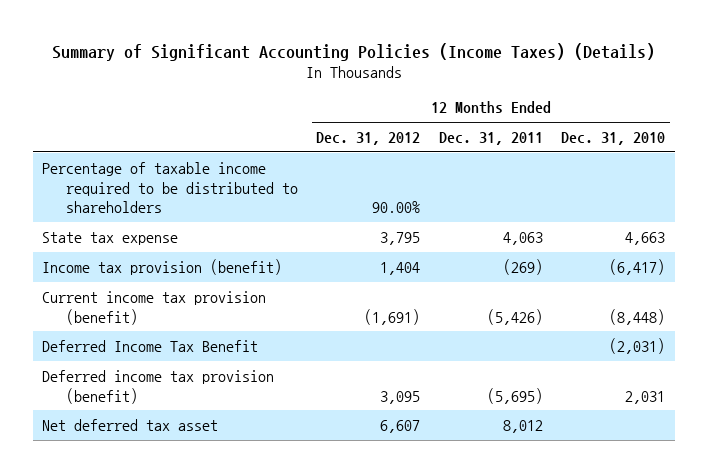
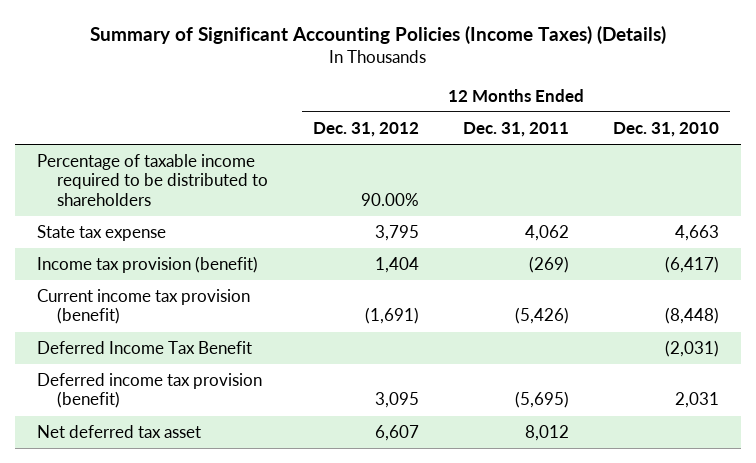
- State tax expense | 3,795 | 4,063 | 4,663
+ State tax expense | 3,795 | 4,062 | 4,663

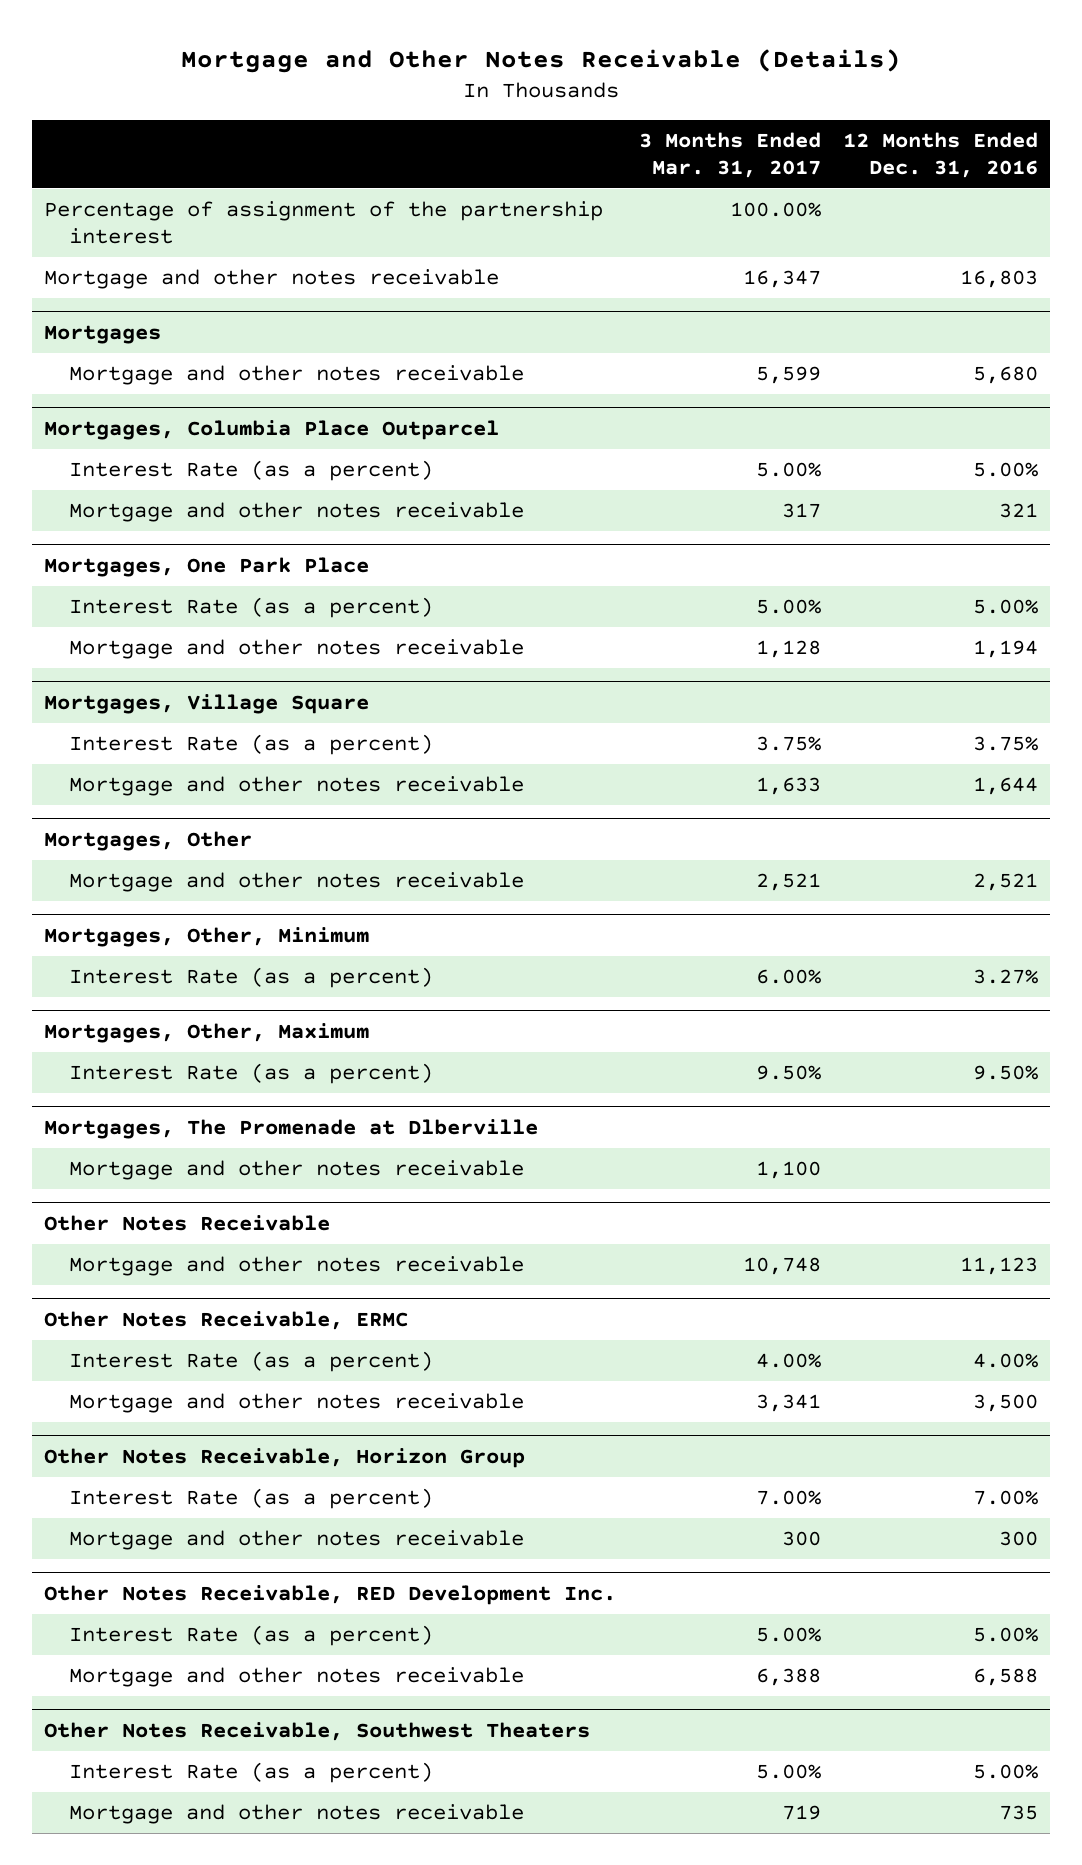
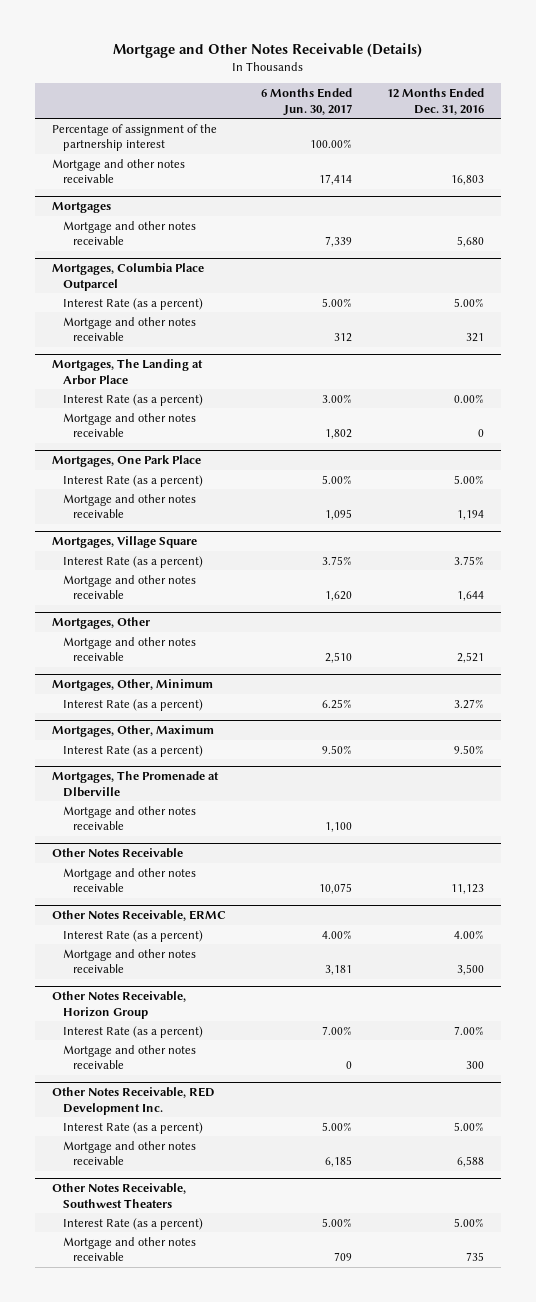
- | 3 Months Ended Mar. 31, 2017 | 12 Months Ended Dec. 31, 2016
+ | 6 Months Ended Jun. 30, 2017 | 12 Months Ended Dec. 31, 2016
+ Mortgages, The Landing at Arbor Place
+ Interest Rate (as a percent) | 3.00% | 0.00%
+ Mortgage and other notes receivable | 1,802 | 0

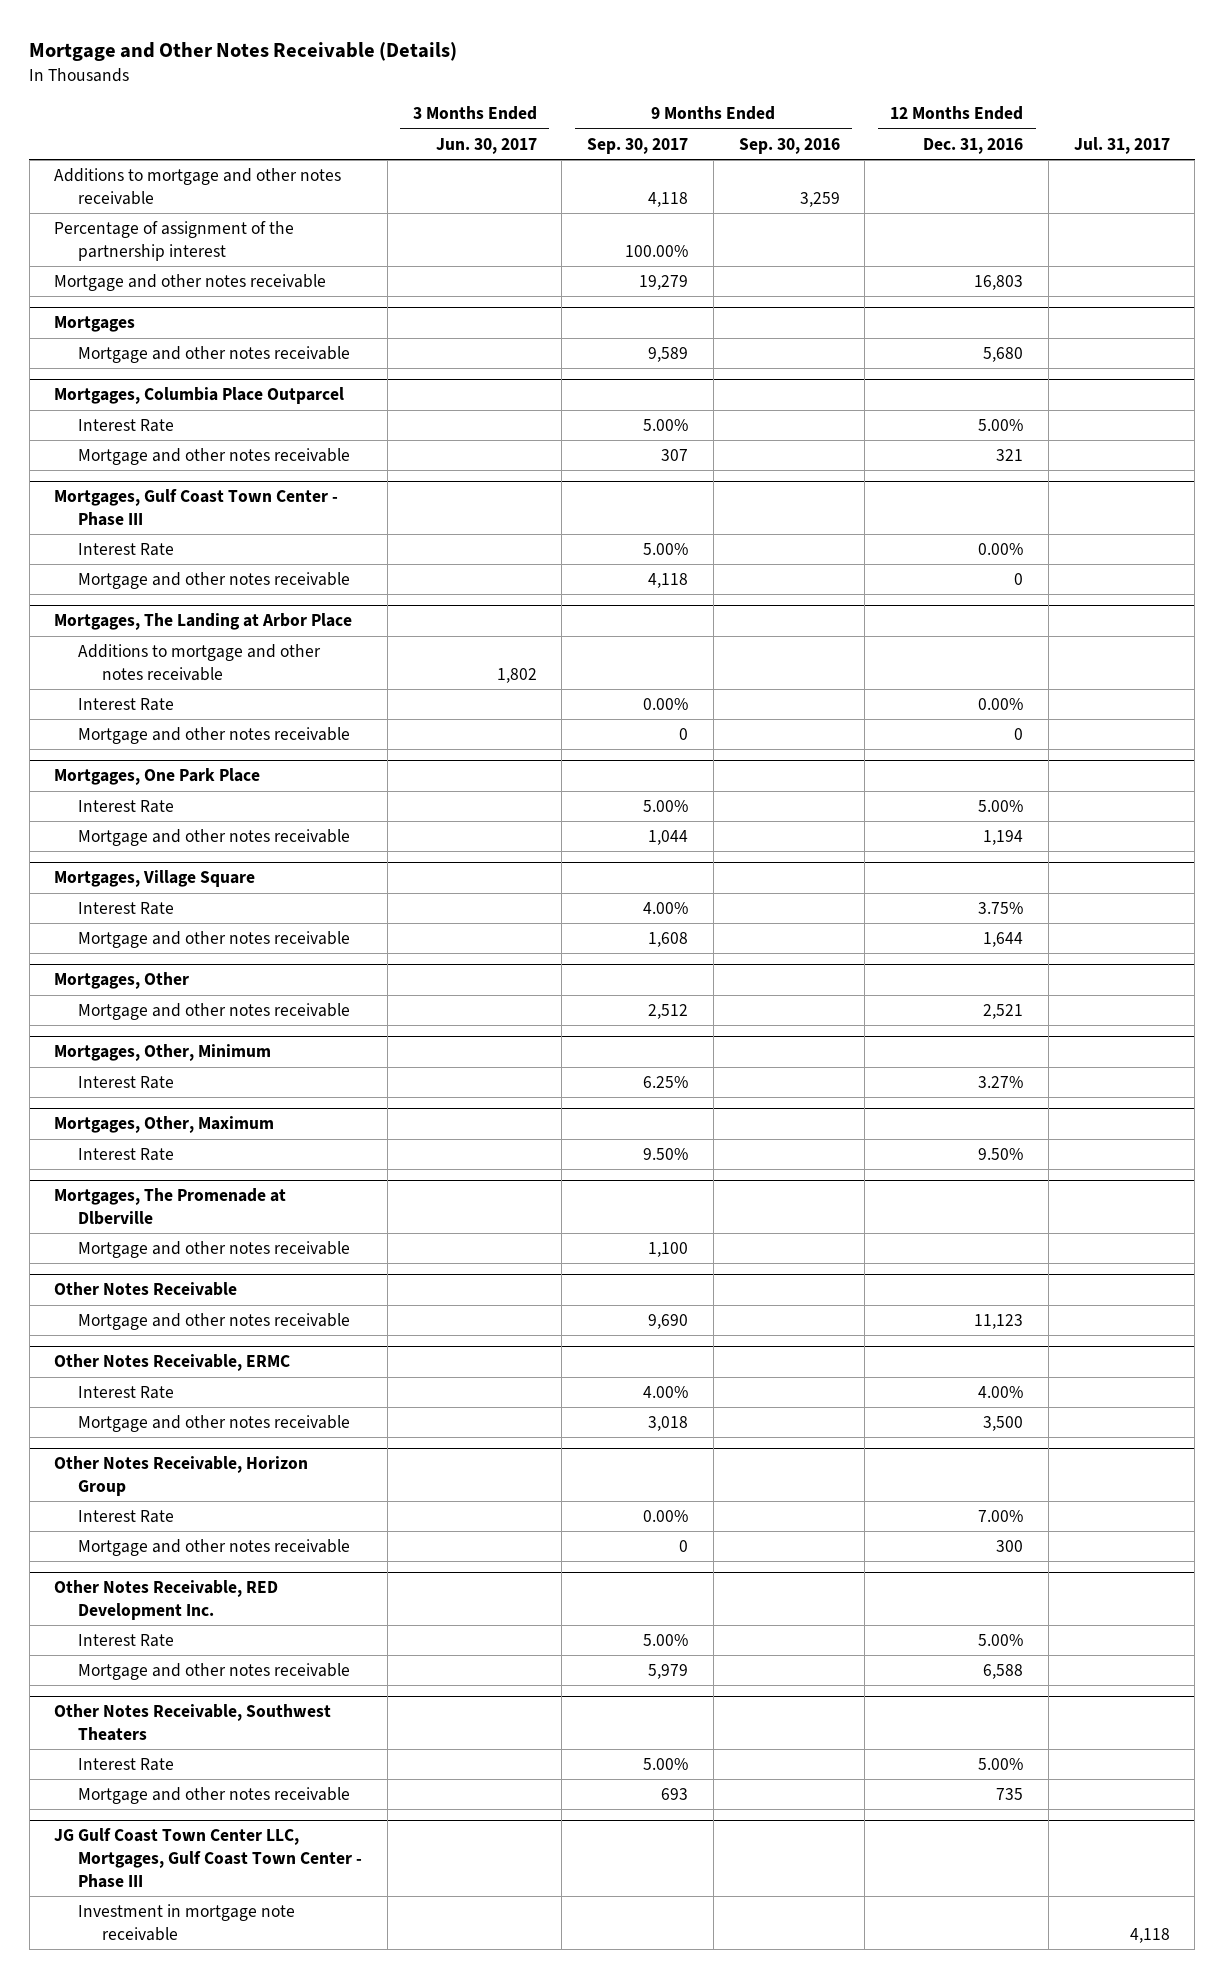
- | 6 Months Ended Jun. 30, 2017 | 12 Months Ended Dec. 31, 2016
+ | 3 Months Ended Jun. 30, 2017 | 9 Months Ended Sep. 30, 2017 | 9 Months Ended Sep. 30, 2016 | 12 Months Ended Dec. 31, 2016 | Jul. 31, 2017
+ Additions to mortgage and other notes receivable | | 4,118 | 3,259 | |
@ Mortgages, Columbia Place Outparcel
- Interest Rate (as a percent) | 5.00% | 5.00%
+ Interest Rate | | 5.00% | | 5.00% |
+ Mortgages, Gulf Coast Town Center - Phase III
+ Interest Rate | | 5.00% | | 0.00% |
+ Mortgage and other notes receivable | | 4,118 | | 0 |
@ Mortgages, The Landing at Arbor Place
- Interest Rate (as a percent) | 3.00% | 0.00%
+ Additions to mortgage and other notes receivable | 1,802 | | | |
+ Interest Rate | | 0.00% | | 0.00% |
@ Mortgages, One Park Place
- Interest Rate (as a percent) | 5.00% | 5.00%
+ Interest Rate | | 5.00% | | 5.00% |
@ Mortgages, Village Square
- Interest Rate (as a percent) | 3.75% | 3.75%
+ Interest Rate | | 4.00% | | 3.75% |
@ Mortgages, Other, Minimum
- Interest Rate (as a percent) | 6.25% | 3.27%
+ Interest Rate | | 6.25% | | 3.27% |
@ Mortgages, Other, Maximum
- Interest Rate (as a percent) | 9.50% | 9.50%
+ Interest Rate | | 9.50% | | 9.50% |
@ Other Notes Receivable, ERMC
- Interest Rate (as a percent) | 4.00% | 4.00%
+ Interest Rate | | 4.00% | | 4.00% |
@ Other Notes Receivable, Horizon Group
- Interest Rate (as a percent) | 7.00% | 7.00%
+ Interest Rate | | 0.00% | | 7.00% |
@ Other Notes Receivable, RED Development Inc.
- Interest Rate (as a percent) | 5.00% | 5.00%
+ Interest Rate | | 5.00% | | 5.00% |
@ Other Notes Receivable, Southwest Theaters
- Interest Rate (as a percent) | 5.00% | 5.00%
+ Interest Rate | | 5.00% | | 5.00% |
+ JG Gulf Coast Town Center LLC, Mortgages, Gulf Coast Town Center - Phase III
+ Investment in mortgage note receivable | | | | | 4,118

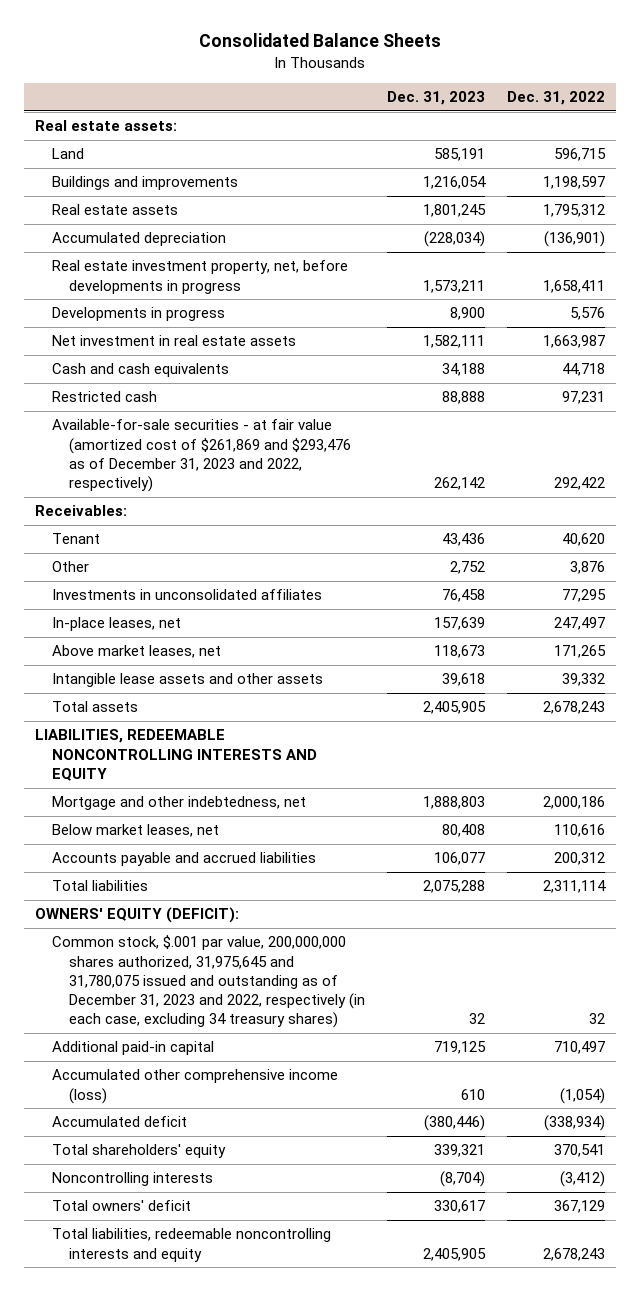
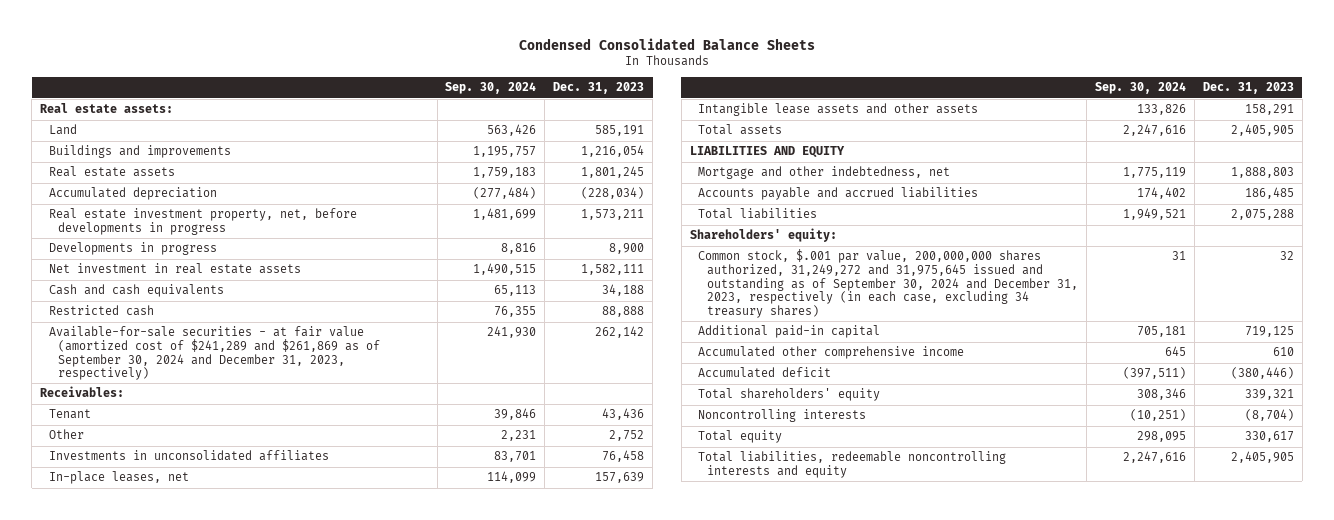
- Consolidated Balance Sheets
+ Condensed Consolidated Balance Sheets
- | Dec. 31, 2023 | Dec. 31, 2022
+ | Sep. 30, 2024 | Dec. 31, 2023
- Available-for-sale securities - at fair value (amortized cost of $261,869 and $293,476 as of December 31, 2023 and 2022, respectively) | 262,142 | 292,422
+ Available-for-sale securities - at fair value (amortized cost of $241,289 and $261,869 as of September 30, 2024 and December 31, 2023, respectively) | 241,930 | 262,142
- Above market leases, net | 118,673 | 171,265
- Intangible lease assets and other assets | 39,618 | 39,332
+ Intangible lease assets and other assets | 133,826 | 158,291
- LIABILITIES, REDEEMABLE NONCONTROLLING INTERESTS AND EQUITY
+ LIABILITIES AND EQUITY
- Below market leases, net | 80,408 | 110,616
- Accounts payable and accrued liabilities | 106,077 | 200,312
+ Accounts payable and accrued liabilities | 174,402 | 186,485
- OWNERS' EQUITY (DEFICIT):
- Common stock, $.001 par value, 200,000,000 shares authorized, 31,975,645 and 31,780,075 issued and outstanding as of December 31, 2023 and 2022, respectively (in each case, excluding 34 treasury shares) | 32 | 32
+ Shareholders' equity:
+ Common stock, $.001 par value, 200,000,000 shares authorized, 31,249,272 and 31,975,645 issued and outstanding as of September 30, 2024 and December 31, 2023, respectively (in each case, excluding 34 treasury shares) | 31 | 32
- Accumulated other comprehensive income (loss) | 610 | (1,054)
+ Accumulated other comprehensive income | 645 | 610
- Total owners' deficit | 330,617 | 367,129
+ Total equity | 298,095 | 330,617

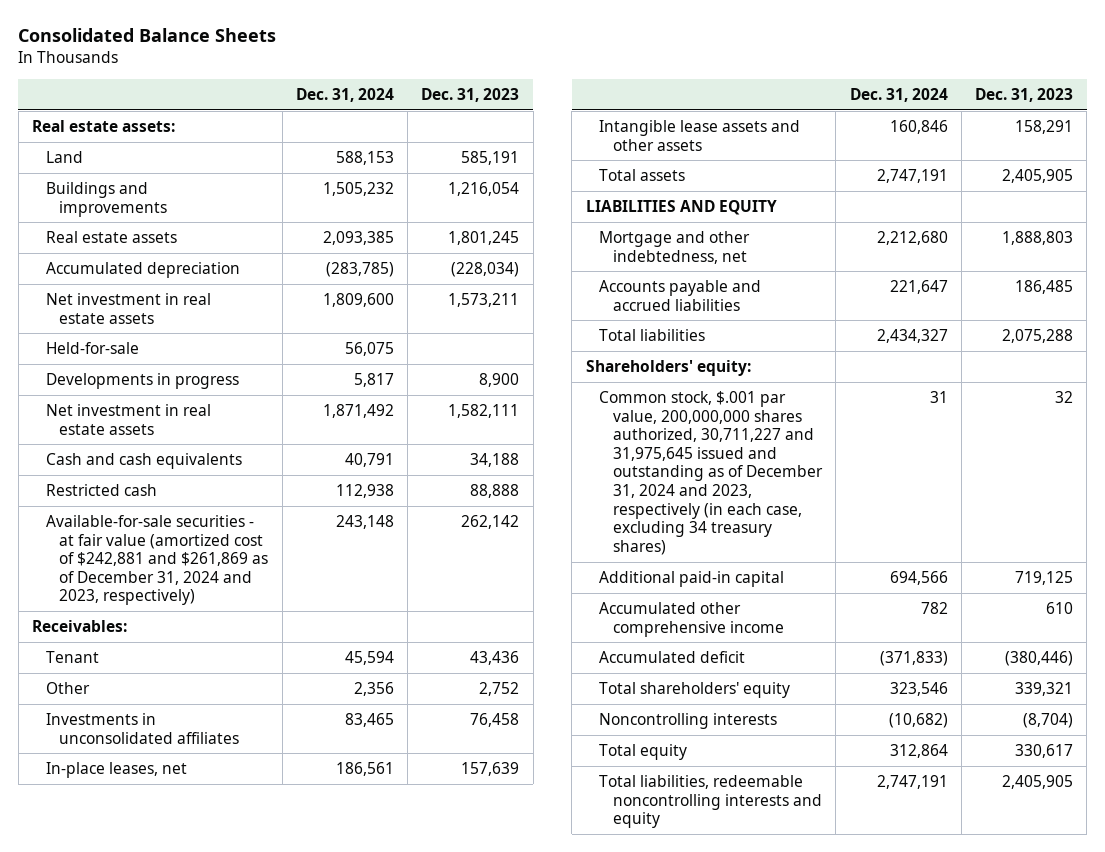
- Condensed Consolidated Balance Sheets
+ Consolidated Balance Sheets
- | Sep. 30, 2024 | Dec. 31, 2023
+ | Dec. 31, 2024 | Dec. 31, 2023
- Real estate investment property, net, before developments in progress | 1,481,699 | 1,573,211
+ Net investment in real estate assets | 1,809,600 | 1,573,211
+ Held-for-sale | 56,075 |
- Available-for-sale securities - at fair value (amortized cost of $241,289 and $261,869 as of September 30, 2024 and December 31, 2023, respectively) | 241,930 | 262,142
+ Available-for-sale securities - at fair value (amortized cost of $242,881 and $261,869 as of December 31, 2024 and 2023, respectively) | 243,148 | 262,142
- Common stock, $.001 par value, 200,000,000 shares authorized, 31,249,272 and 31,975,645 issued and outstanding as of September 30, 2024 and December 31, 2023, respectively (in each case, excluding 34 treasury shares) | 31 | 32
+ Common stock, $.001 par value, 200,000,000 shares authorized, 30,711,227 and 31,975,645 issued and outstanding as of December 31, 2024 and 2023, respectively (in each case, excluding 34 treasury shares) | 31 | 32

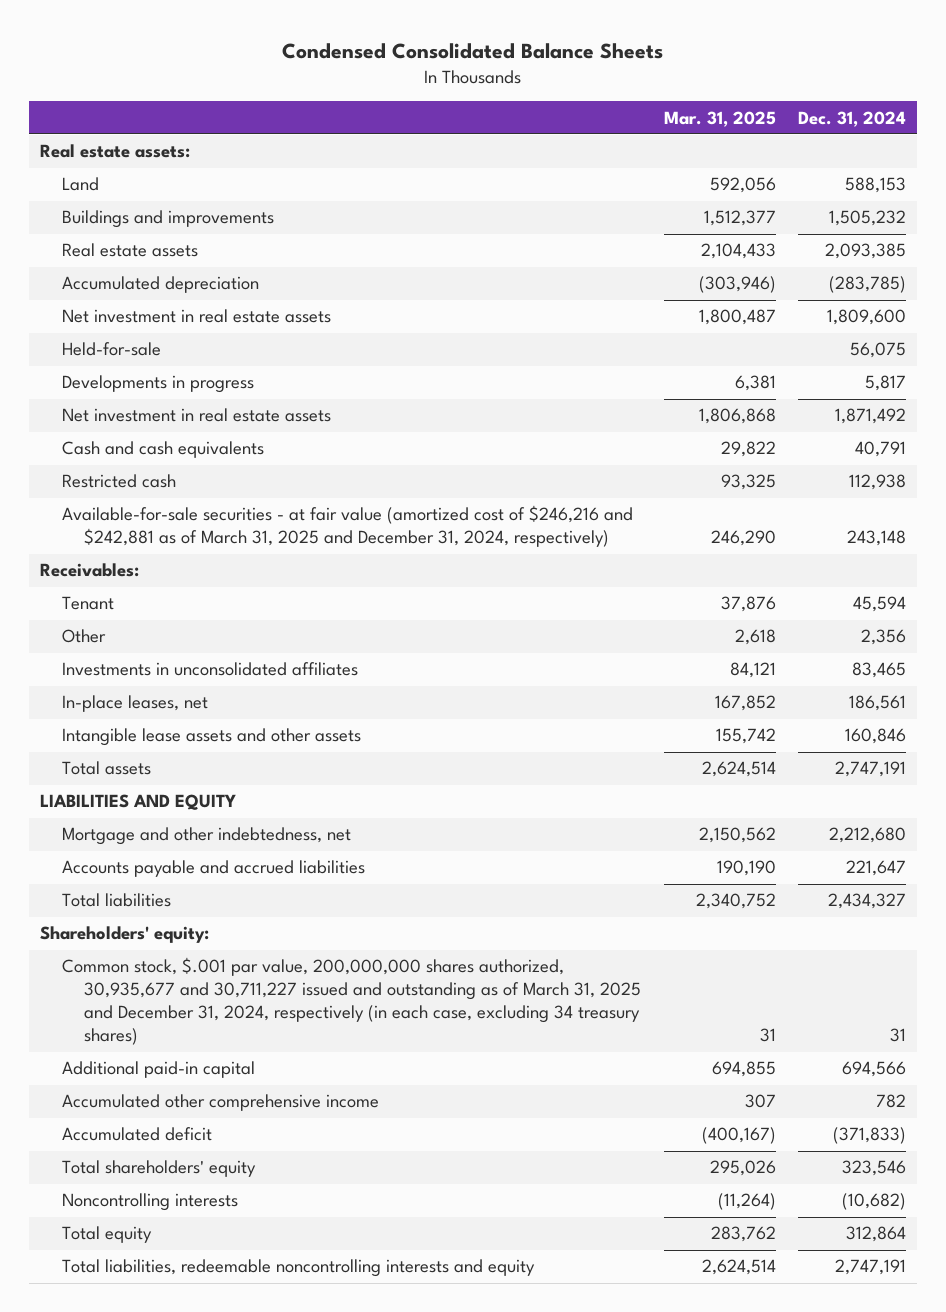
- Consolidated Balance Sheets
+ Condensed Consolidated Balance Sheets
- | Dec. 31, 2024 | Dec. 31, 2023
+ | Mar. 31, 2025 | Dec. 31, 2024
- Available-for-sale securities - at fair value (amortized cost of $242,881 and $261,869 as of December 31, 2024 and 2023, respectively) | 243,148 | 262,142
+ Available-for-sale securities - at fair value (amortized cost of $246,216 and $242,881 as of March 31, 2025 and December 31, 2024, respectively) | 246,290 | 243,148
- Common stock, $.001 par value, 200,000,000 shares authorized, 30,711,227 and 31,975,645 issued and outstanding as of December 31, 2024 and 2023, respectively (in each case, excluding 34 treasury shares) | 31 | 32
+ Common stock, $.001 par value, 200,000,000 shares authorized, 30,935,677 and 30,711,227 issued and outstanding as of March 31, 2025 and December 31, 2024, respectively (in each case, excluding 34 treasury shares) | 31 | 31

